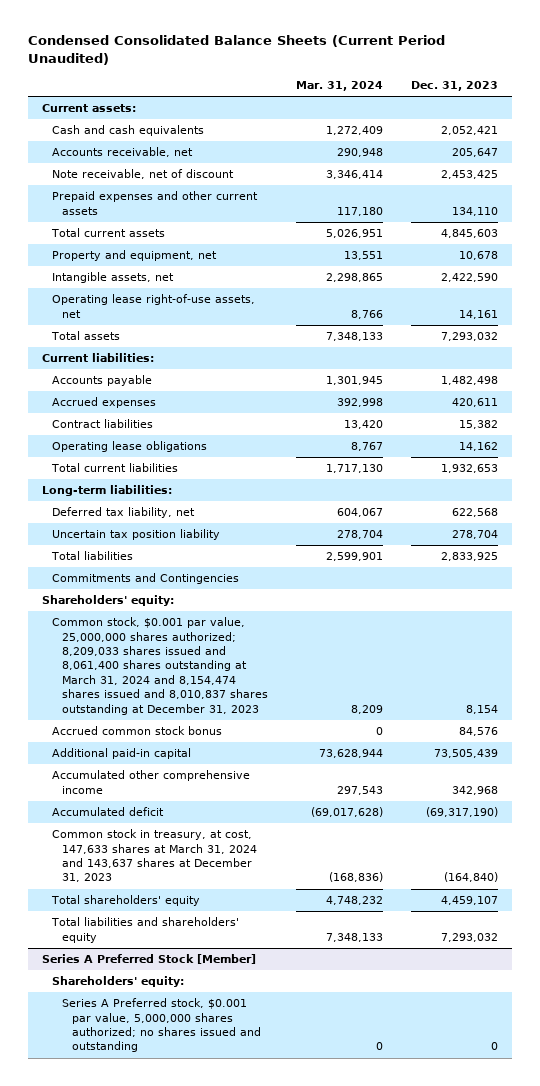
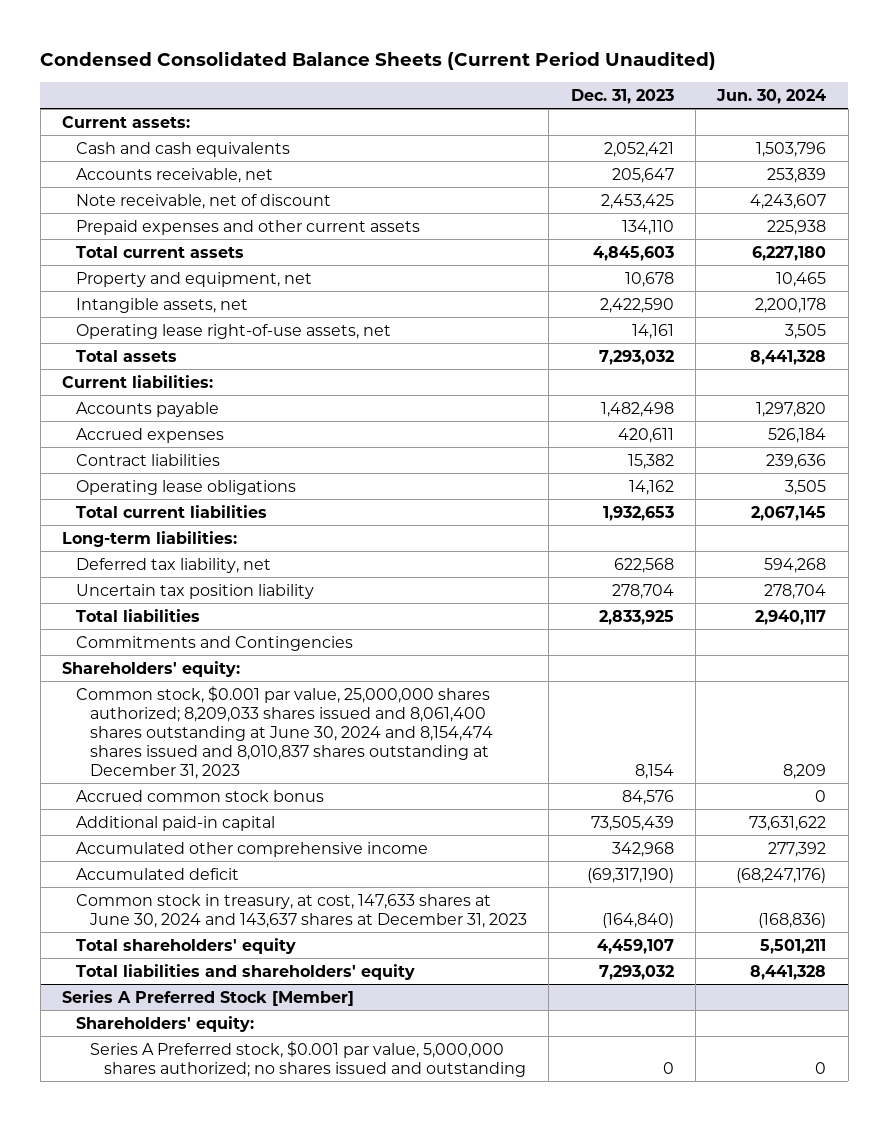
- | Mar. 31, 2024 | Dec. 31, 2023
+ | Dec. 31, 2023 | Jun. 30, 2024
- Common stock, $0.001 par value, 25,000,000 shares authorized; 8,209,033 shares issued and 8,061,400 shares outstanding at March 31, 2024 and 8,154,474 shares issued and 8,010,837 shares outstanding at December 31, 2023 | 8,209 | 8,154
+ Common stock, $0.001 par value, 25,000,000 shares authorized; 8,209,033 shares issued and 8,061,400 shares outstanding at June 30, 2024 and 8,154,474 shares issued and 8,010,837 shares outstanding at December 31, 2023 | 8,154 | 8,209
- Common stock in treasury, at cost, 147,633 shares at March 31, 2024 and 143,637 shares at December 31, 2023 | (168,836) | (164,840)
+ Common stock in treasury, at cost, 147,633 shares at June 30, 2024 and 143,637 shares at December 31, 2023 | (164,840) | (168,836)

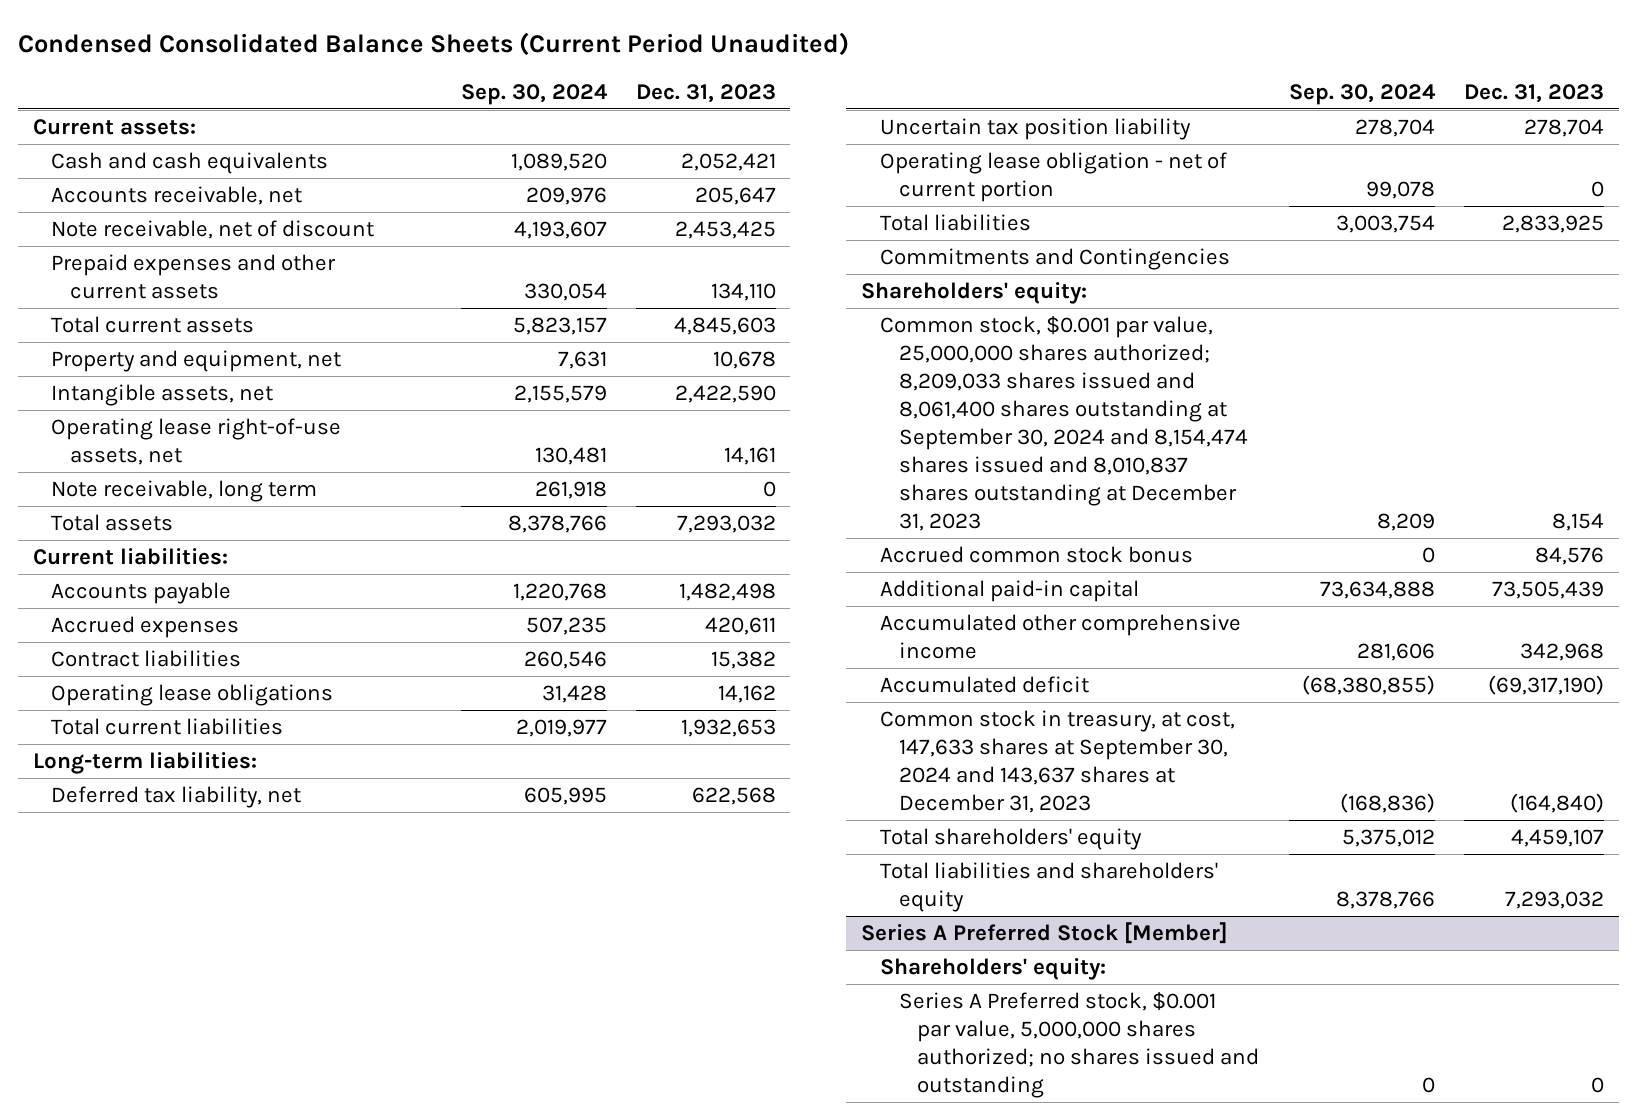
- | Dec. 31, 2023 | Jun. 30, 2024
+ | Sep. 30, 2024 | Dec. 31, 2023
+ Note receivable, long term | 261,918 | 0
+ Operating lease obligation - net of current portion | 99,078 | 0
- Common stock, $0.001 par value, 25,000,000 shares authorized; 8,209,033 shares issued and 8,061,400 shares outstanding at June 30, 2024 and 8,154,474 shares issued and 8,010,837 shares outstanding at December 31, 2023 | 8,154 | 8,209
+ Common stock, $0.001 par value, 25,000,000 shares authorized; 8,209,033 shares issued and 8,061,400 shares outstanding at September 30, 2024 and 8,154,474 shares issued and 8,010,837 shares outstanding at December 31, 2023 | 8,209 | 8,154
- Common stock in treasury, at cost, 147,633 shares at June 30, 2024 and 143,637 shares at December 31, 2023 | (164,840) | (168,836)
+ Common stock in treasury, at cost, 147,633 shares at September 30, 2024 and 143,637 shares at December 31, 2023 | (168,836) | (164,840)

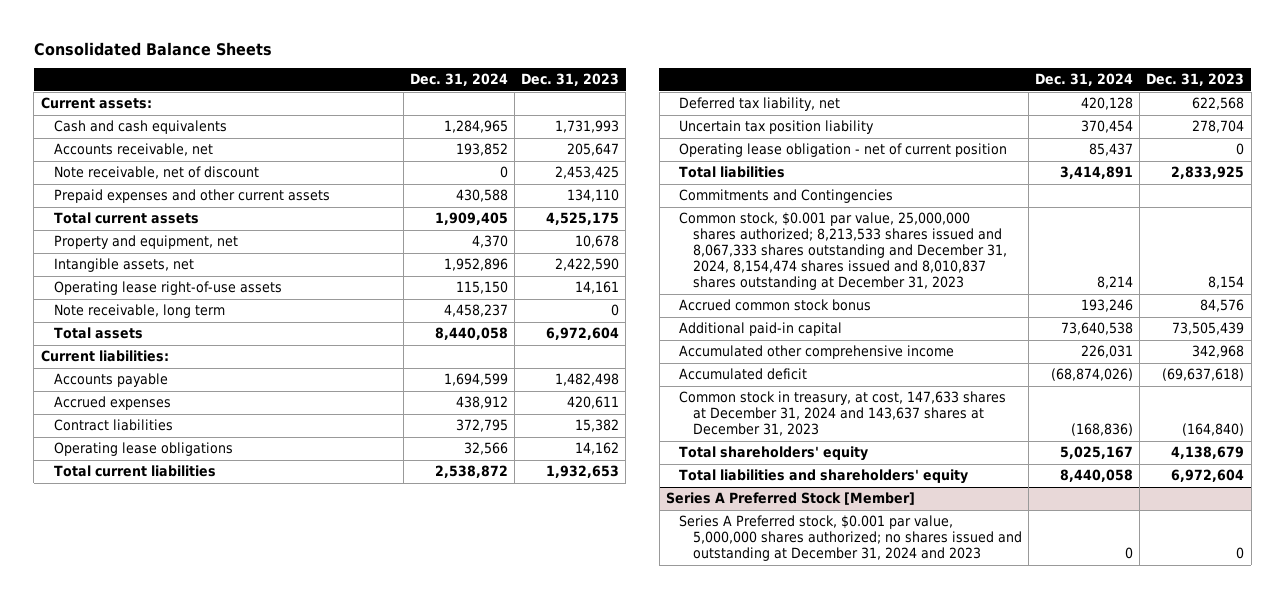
- Condensed Consolidated Balance Sheets (Current Period Unaudited)
+ Consolidated Balance Sheets
- | Sep. 30, 2024 | Dec. 31, 2023
+ | Dec. 31, 2024 | Dec. 31, 2023
- Cash and cash equivalents | 1,089,520 | 2,052,421
+ Cash and cash equivalents | 1,284,965 | 1,731,993
- Total current assets | 5,823,157 | 4,845,603
+ Total current assets | 1,909,405 | 4,525,175
- Operating lease right-of-use assets, net | 130,481 | 14,161
+ Operating lease right-of-use assets | 115,150 | 14,161
- Total assets | 8,378,766 | 7,293,032
+ Total assets | 8,440,058 | 6,972,604
- Long-term liabilities:
- Operating lease obligation - net of current portion | 99,078 | 0
+ Operating lease obligation - net of current position | 85,437 | 0
- Shareholders' equity:
- Common stock, $0.001 par value, 25,000,000 shares authorized; 8,209,033 shares issued and 8,061,400 shares outstanding at September 30, 2024 and 8,154,474 shares issued and 8,010,837 shares outstanding at December 31, 2023 | 8,209 | 8,154
+ Common stock, $0.001 par value, 25,000,000 shares authorized; 8,213,533 shares issued and 8,067,333 shares outstanding and December 31, 2024, 8,154,474 shares issued and 8,010,837 shares outstanding at December 31, 2023 | 8,214 | 8,154
- Accumulated deficit | (68,380,855) | (69,317,190)
- Common stock in treasury, at cost, 147,633 shares at September 30, 2024 and 143,637 shares at December 31, 2023 | (168,836) | (164,840)
- Total shareholders' equity | 5,375,012 | 4,459,107
- Total liabilities and shareholders' equity | 8,378,766 | 7,293,032
+ Accumulated deficit | (68,874,026) | (69,637,618)
+ Common stock in treasury, at cost, 147,633 shares at December 31, 2024 and 143,637 shares at December 31, 2023 | (168,836) | (164,840)
+ Total shareholders' equity | 5,025,167 | 4,138,679
+ Total liabilities and shareholders' equity | 8,440,058 | 6,972,604
@ Series A Preferred Stock [Member]
- Shareholders' equity:
- Series A Preferred stock, $0.001 par value, 5,000,000 shares authorized; no shares issued and outstanding | 0 | 0
+ Series A Preferred stock, $0.001 par value, 5,000,000 shares authorized; no shares issued and outstanding at December 31, 2024 and 2023 | 0 | 0

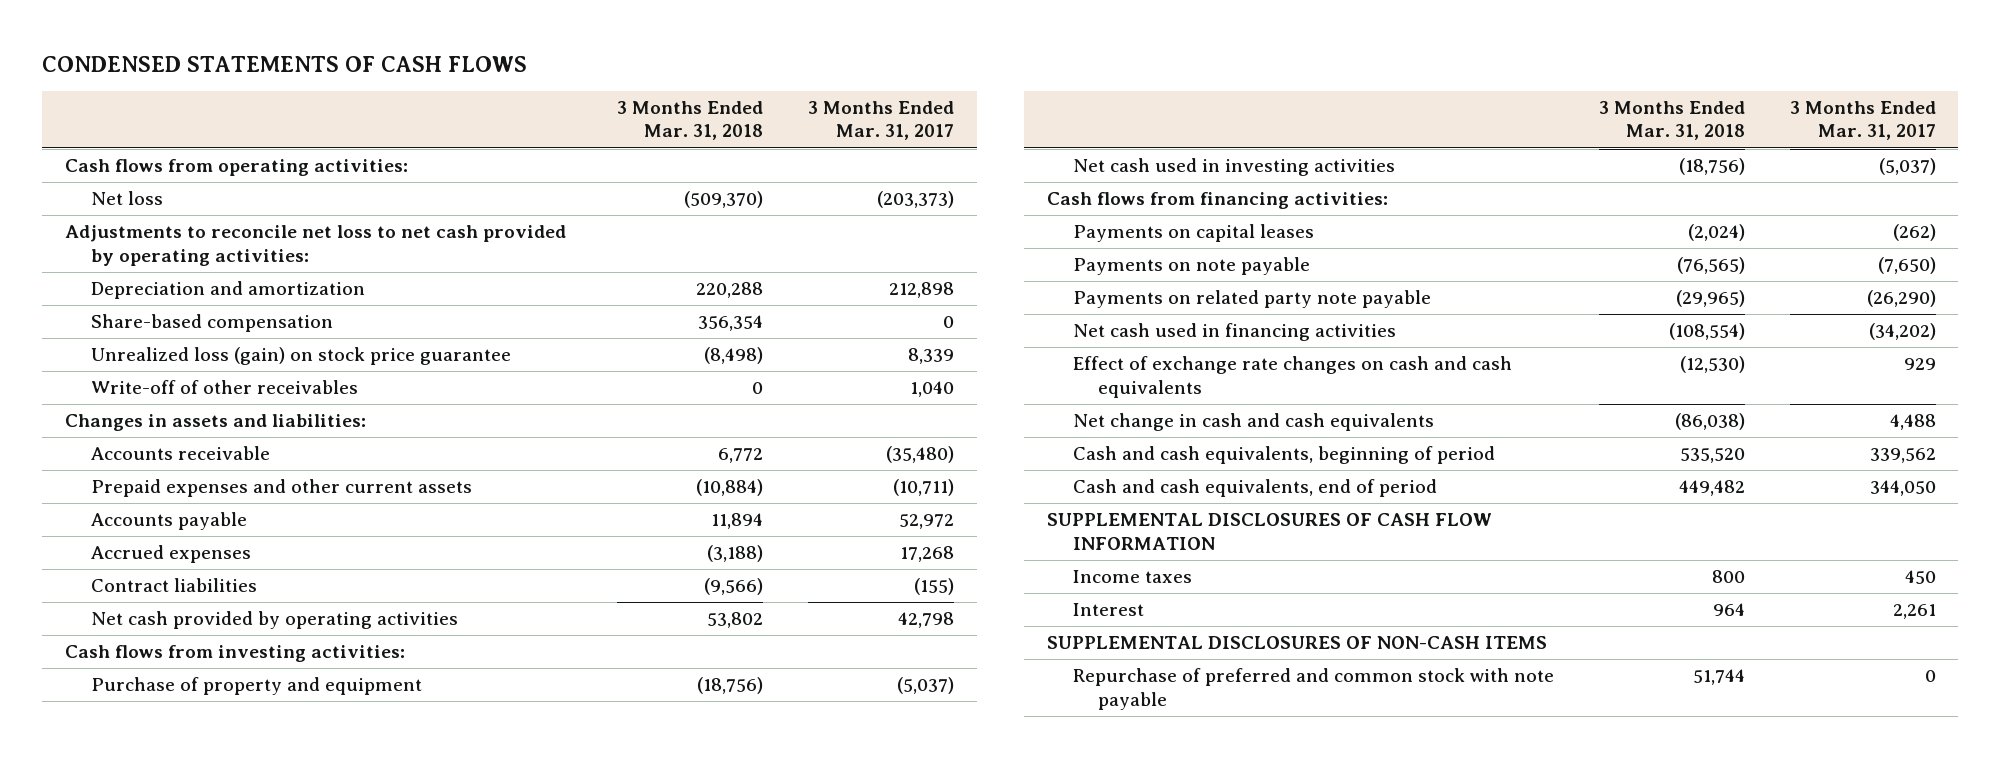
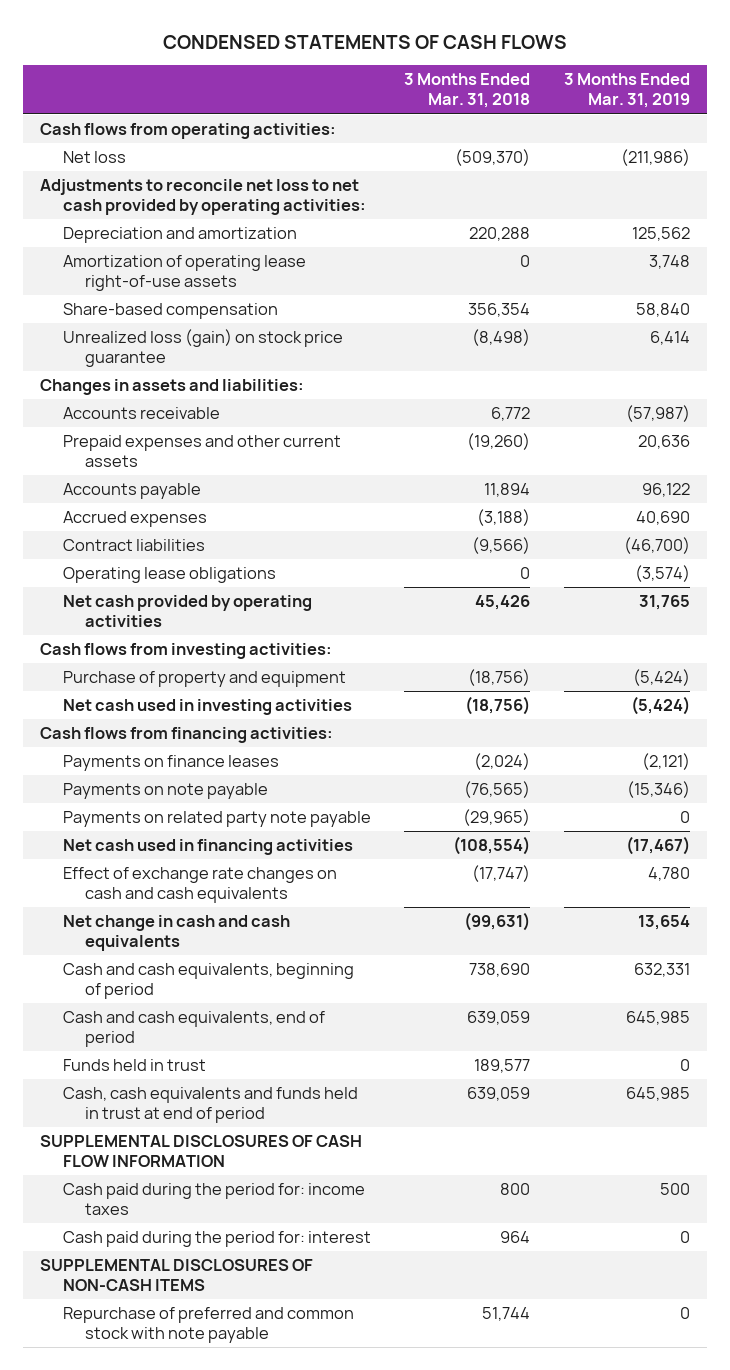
- | 3 Months Ended Mar. 31, 2018 | 3 Months Ended Mar. 31, 2017
+ | 3 Months Ended Mar. 31, 2018 | 3 Months Ended Mar. 31, 2019
+ Amortization of operating lease right-of-use assets | 0 | 3,748
- Write-off of other receivables | 0 | 1,040
- Prepaid expenses and other current assets | (10,884) | (10,711)
+ Prepaid expenses and other current assets | (19,260) | 20,636
- Net cash provided by operating activities | 53,802 | 42,798
+ Operating lease obligations | 0 | (3,574)
+ Net cash provided by operating activities | 45,426 | 31,765
- Payments on capital leases | (2,024) | (262)
+ Payments on finance leases | (2,024) | (2,121)
- Effect of exchange rate changes on cash and cash equivalents | (12,530) | 929
- Net change in cash and cash equivalents | (86,038) | 4,488
- Cash and cash equivalents, beginning of period | 535,520 | 339,562
- Cash and cash equivalents, end of period | 449,482 | 344,050
+ Effect of exchange rate changes on cash and cash equivalents | (17,747) | 4,780
+ Net change in cash and cash equivalents | (99,631) | 13,654
+ Cash and cash equivalents, beginning of period | 738,690 | 632,331
+ Cash and cash equivalents, end of period | 639,059 | 645,985
+ Funds held in trust | 189,577 | 0
+ Cash, cash equivalents and funds held in trust at end of period | 639,059 | 645,985
- Income taxes | 800 | 450
- Interest | 964 | 2,261
+ Cash paid during the period for: income taxes | 800 | 500
+ Cash paid during the period for: interest | 964 | 0

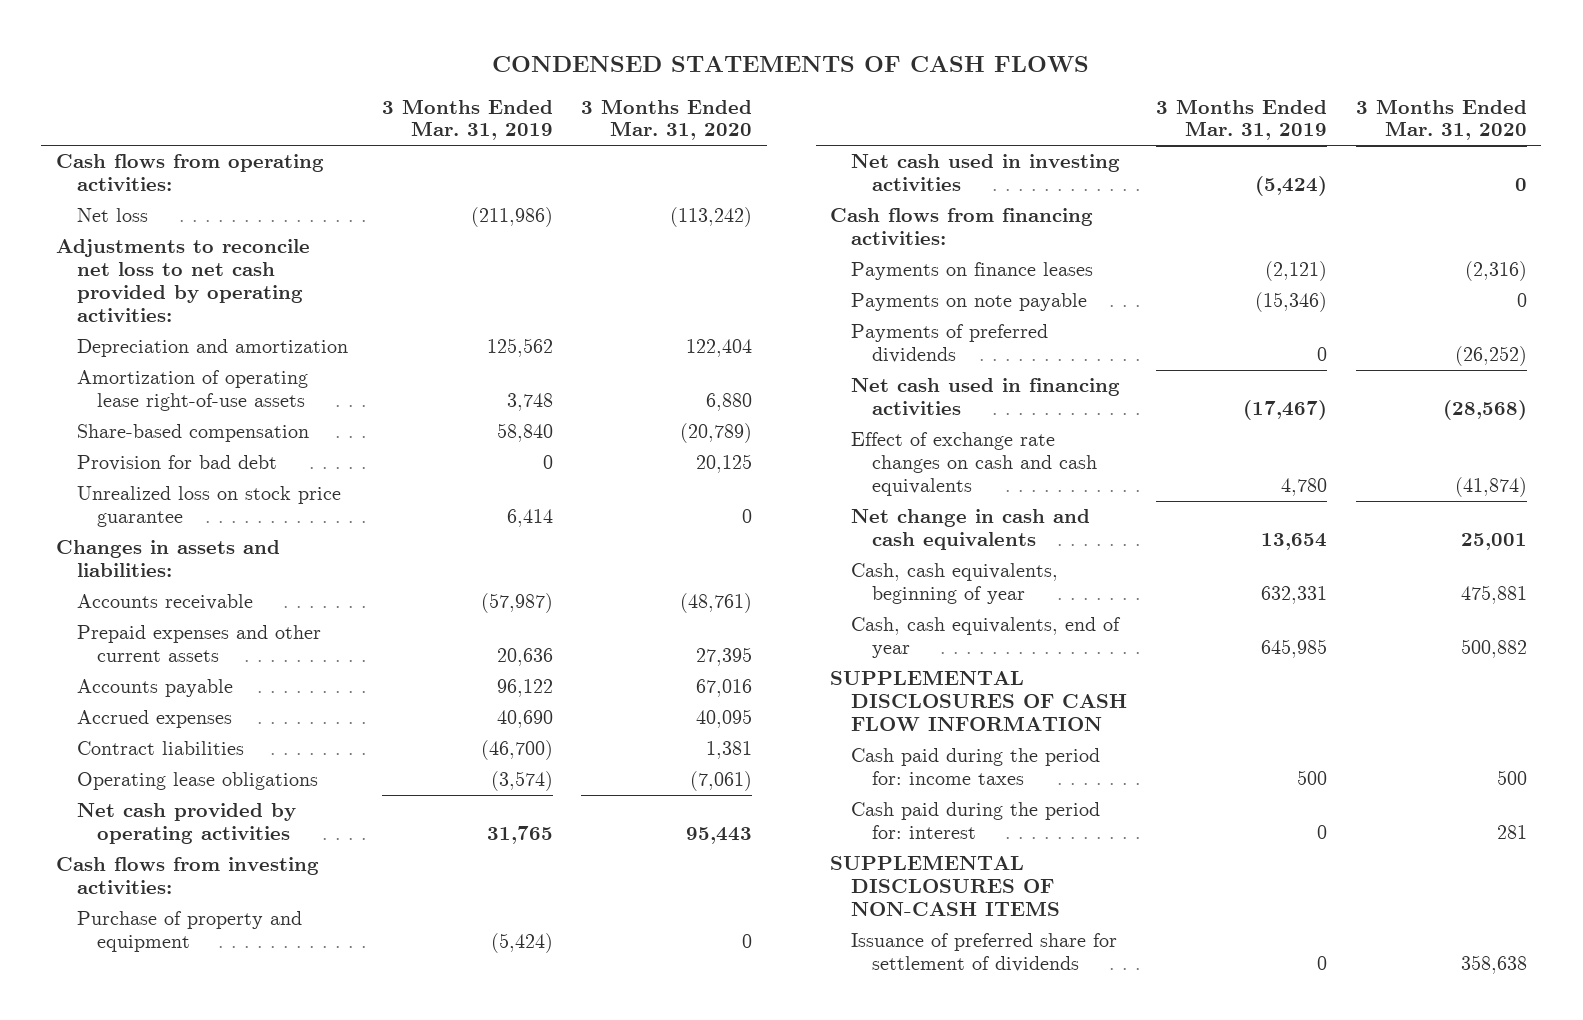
- | 3 Months Ended Mar. 31, 2018 | 3 Months Ended Mar. 31, 2019
+ | 3 Months Ended Mar. 31, 2019 | 3 Months Ended Mar. 31, 2020
- Unrealized loss (gain) on stock price guarantee | (8,498) | 6,414
+ Provision for bad debt | 0 | 20,125
+ Unrealized loss on stock price guarantee | 6,414 | 0
- Payments on related party note payable | (29,965) | 0
+ Payments of preferred dividends | 0 | (26,252)
- Cash and cash equivalents, beginning of period | 738,690 | 632,331
- Cash and cash equivalents, end of period | 639,059 | 645,985
- Funds held in trust | 189,577 | 0
- Cash, cash equivalents and funds held in trust at end of period | 639,059 | 645,985
+ Cash, cash equivalents, beginning of year | 632,331 | 475,881
+ Cash, cash equivalents, end of year | 645,985 | 500,882
- Repurchase of preferred and common stock with note payable | 51,744 | 0
+ Issuance of preferred share for settlement of dividends | 0 | 358,638

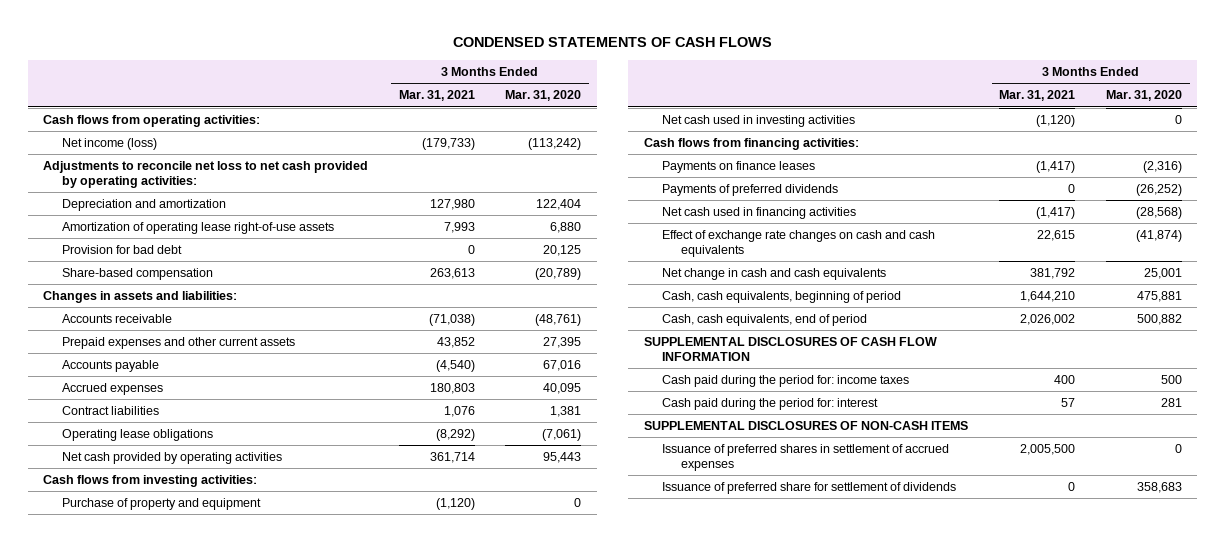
- | 3 Months Ended Mar. 31, 2019 | 3 Months Ended Mar. 31, 2020
+ | 3 Months Ended Mar. 31, 2021 | 3 Months Ended Mar. 31, 2020
- Net loss | (211,986) | (113,242)
+ Net income (loss) | (179,733) | (113,242)
- Unrealized loss on stock price guarantee | 6,414 | 0
moved down: Share-based compensation | 263,613 | (20,789)
- Payments on note payable | (15,346) | 0
- Cash, cash equivalents, beginning of year | 632,331 | 475,881
- Cash, cash equivalents, end of year | 645,985 | 500,882
+ Cash, cash equivalents, beginning of period | 1,644,210 | 475,881
+ Cash, cash equivalents, end of period | 2,026,002 | 500,882
- Issuance of preferred share for settlement of dividends | 0 | 358,638
+ Issuance of preferred shares in settlement of accrued expenses | 2,005,500 | 0
+ Issuance of preferred share for settlement of dividends | 0 | 358,683

